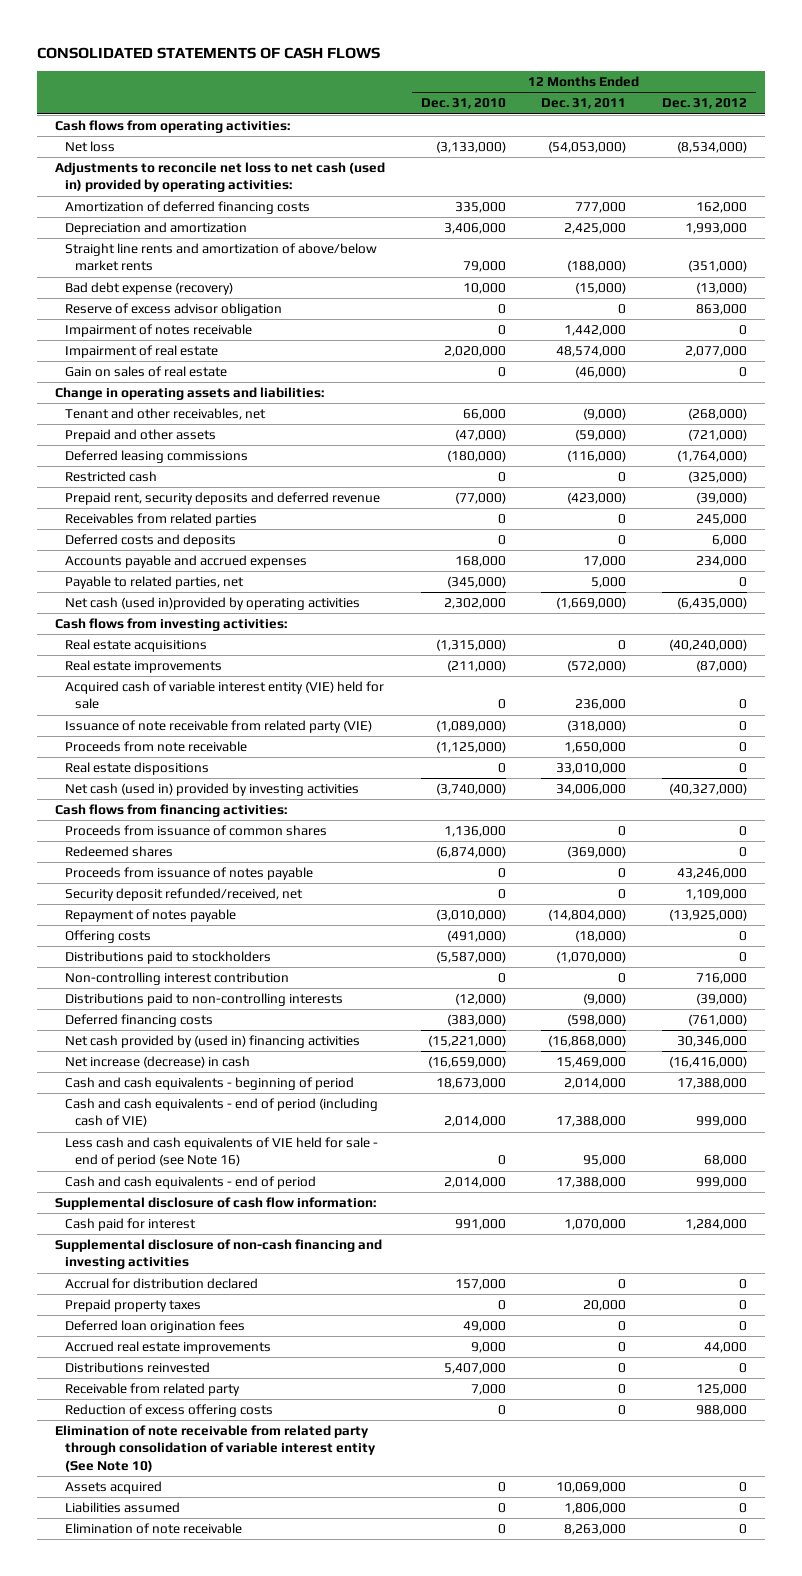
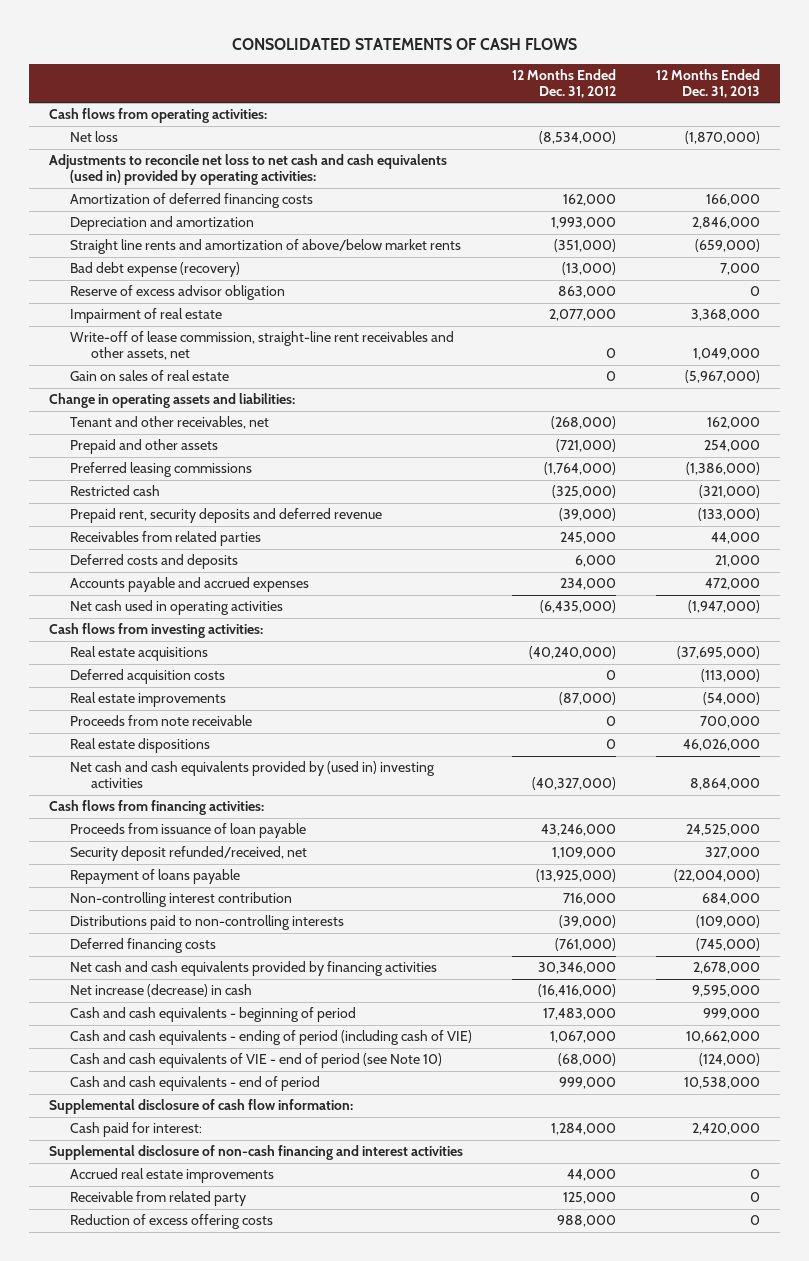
- | 12 Months Ended Dec. 31, 2010 | 12 Months Ended Dec. 31, 2011 | 12 Months Ended Dec. 31, 2012
+ | 12 Months Ended Dec. 31, 2012 | 12 Months Ended Dec. 31, 2013
- Adjustments to reconcile net loss to net cash (used in) provided by operating activities:
+ Adjustments to reconcile net loss to net cash and cash equivalents (used in) provided by operating activities:
- Impairment of notes receivable | 0 | 1,442,000 | 0
+ Write-off of lease commission, straight-line rent receivables and other assets, net | 0 | 1,049,000
- Deferred leasing commissions | (180,000) | (116,000) | (1,764,000)
+ Preferred leasing commissions | (1,764,000) | (1,386,000)
- Payable to related parties, net | (345,000) | 5,000 | 0
- Net cash (used in)provided by operating activities | 2,302,000 | (1,669,000) | (6,435,000)
+ Net cash used in operating activities | (6,435,000) | (1,947,000)
+ Deferred acquisition costs | 0 | (113,000)
- Acquired cash of variable interest entity (VIE) held for sale | 0 | 236,000 | 0
- Issuance of note receivable from related party (VIE) | (1,089,000) | (318,000) | 0
- Net cash (used in) provided by investing activities | (3,740,000) | 34,006,000 | (40,327,000)
+ Net cash and cash equivalents provided by (used in) investing activities | (40,327,000) | 8,864,000
- Proceeds from issuance of common shares | 1,136,000 | 0 | 0
- Redeemed shares | (6,874,000) | (369,000) | 0
- Proceeds from issuance of notes payable | 0 | 0 | 43,246,000
+ Proceeds from issuance of loan payable | 43,246,000 | 24,525,000
- Repayment of notes payable | (3,010,000) | (14,804,000) | (13,925,000)
- Offering costs | (491,000) | (18,000) | 0
- Distributions paid to stockholders | (5,587,000) | (1,070,000) | 0
+ Repayment of loans payable | (13,925,000) | (22,004,000)
- Net cash provided by (used in) financing activities | (15,221,000) | (16,868,000) | 30,346,000
+ Net cash and cash equivalents provided by financing activities | 30,346,000 | 2,678,000
- Cash and cash equivalents - beginning of period | 18,673,000 | 2,014,000 | 17,388,000
- Cash and cash equivalents - end of period (including cash of VIE) | 2,014,000 | 17,388,000 | 999,000
- Less cash and cash equivalents of VIE held for sale - end of period (see Note 16) | 0 | 95,000 | 68,000
+ Cash and cash equivalents - beginning of period | 17,483,000 | 999,000
+ Cash and cash equivalents - ending of period (including cash of VIE) | 1,067,000 | 10,662,000
+ Cash and cash equivalents of VIE - end of period (see Note 10) | (68,000) | (124,000)
- Cash paid for interest | 991,000 | 1,070,000 | 1,284,000
- Supplemental disclosure of non-cash financing and investing activities
- Accrual for distribution declared | 157,000 | 0 | 0
- Prepaid property taxes | 0 | 20,000 | 0
- Deferred loan origination fees | 49,000 | 0 | 0
+ Cash paid for interest: | 1,284,000 | 2,420,000
+ Supplemental disclosure of non-cash financing and interest activities
- Distributions reinvested | 5,407,000 | 0 | 0
- Elimination of note receivable from related party through consolidation of variable interest entity (See Note 10)
- Assets acquired | 0 | 10,069,000 | 0
- Liabilities assumed | 0 | 1,806,000 | 0
- Elimination of note receivable | 0 | 8,263,000 | 0

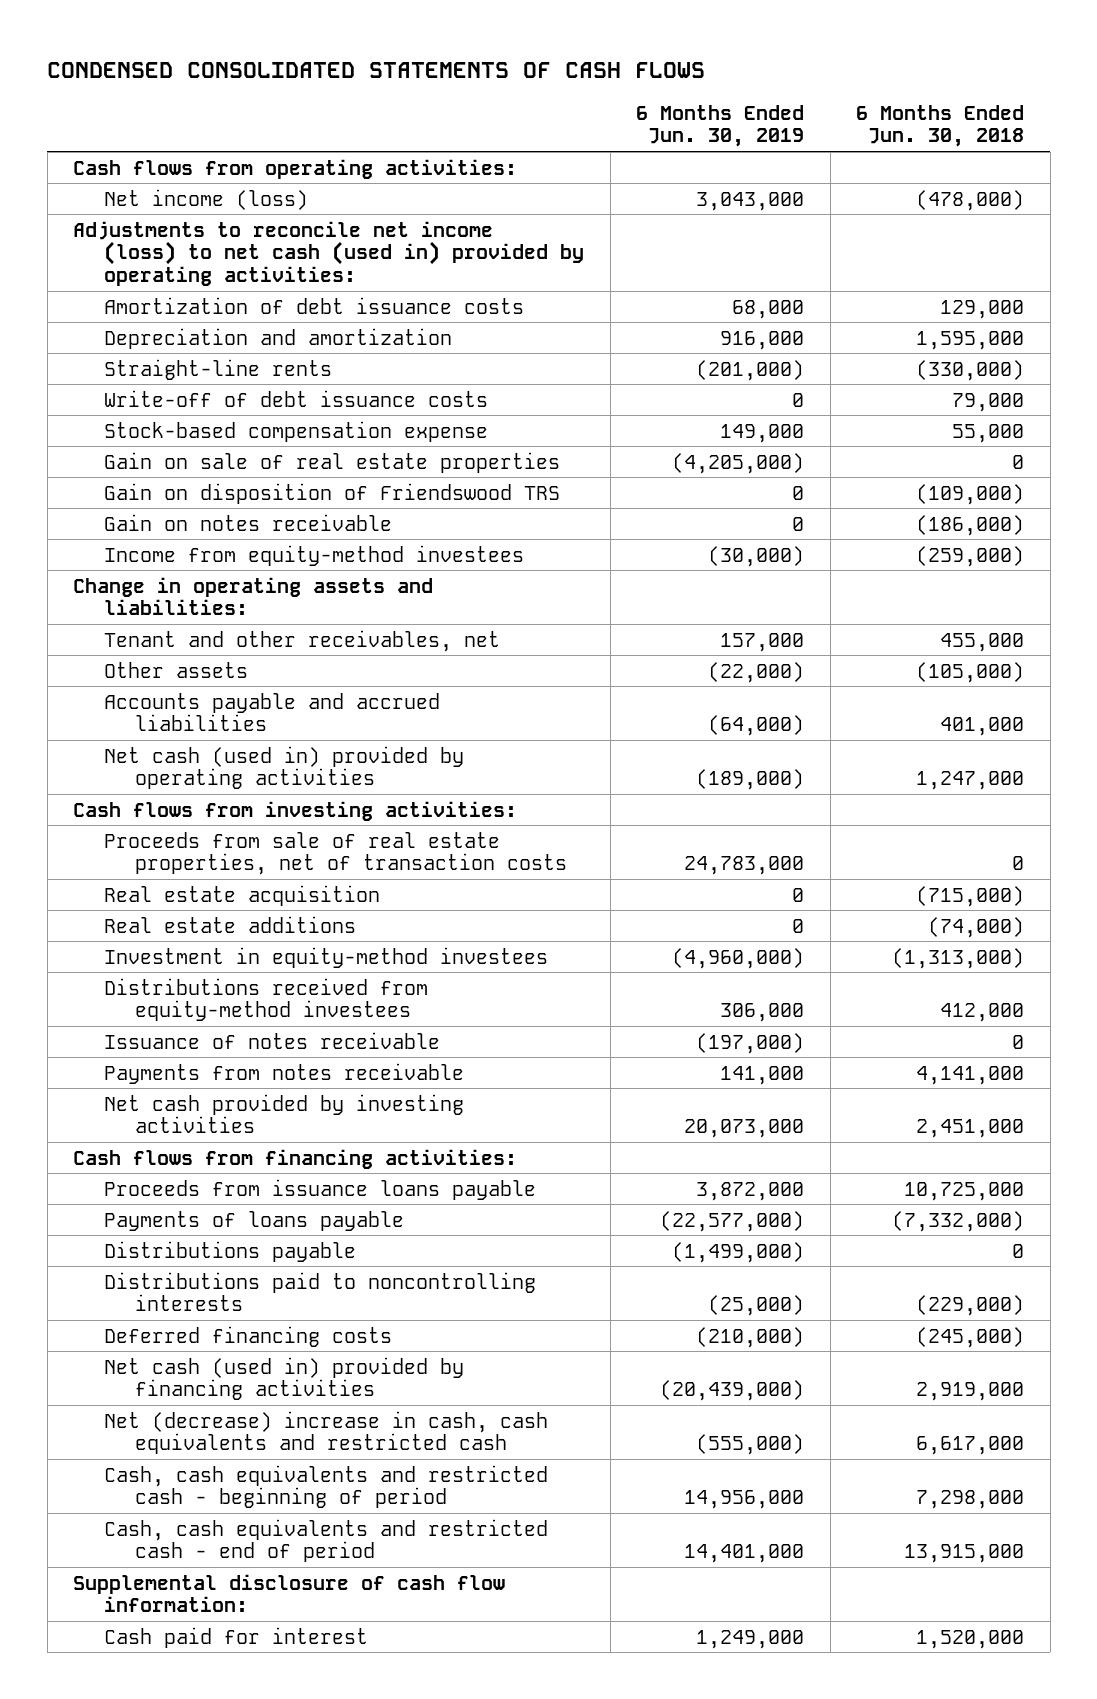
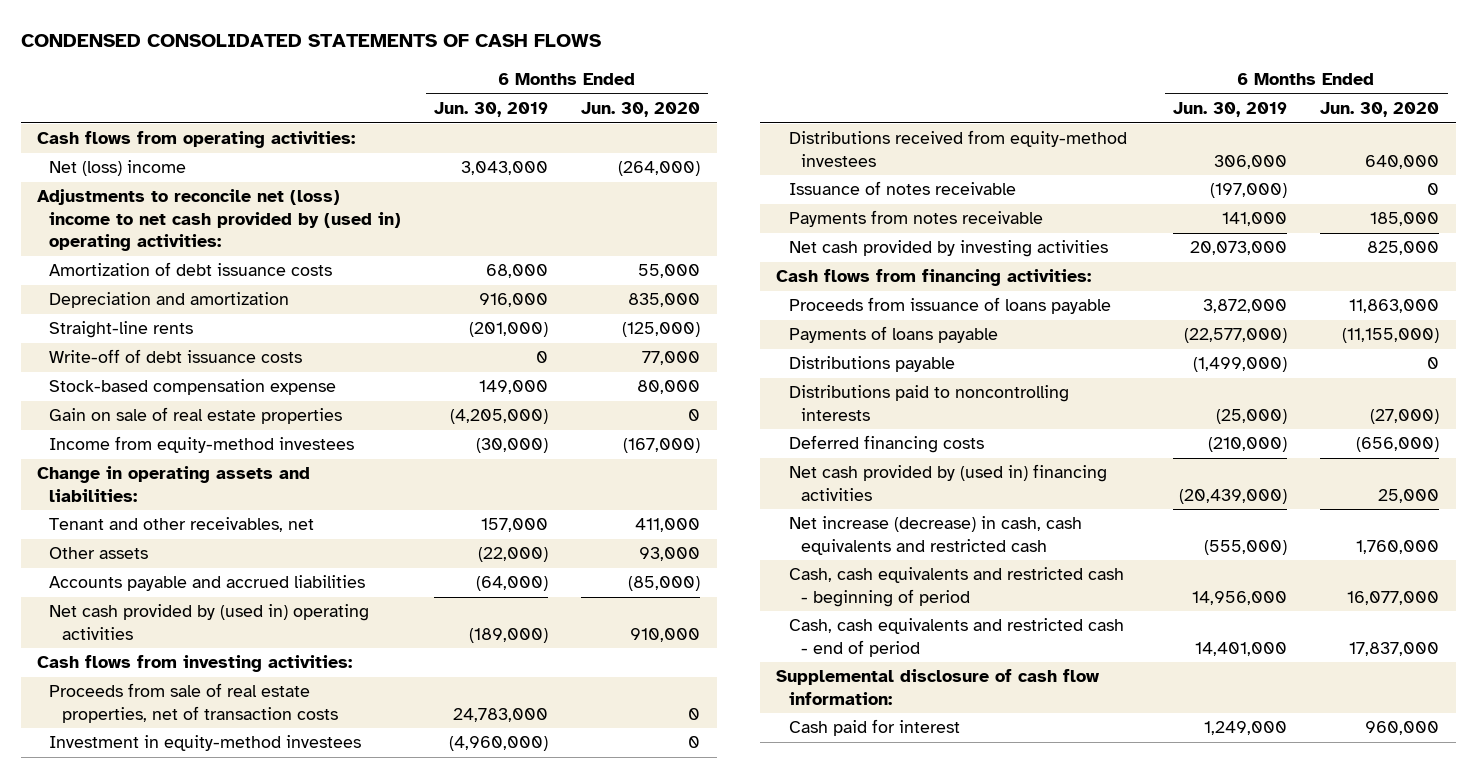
- | 6 Months Ended Jun. 30, 2019 | 6 Months Ended Jun. 30, 2018
+ | 6 Months Ended Jun. 30, 2019 | 6 Months Ended Jun. 30, 2020
- Net income (loss) | 3,043,000 | (478,000)
- Adjustments to reconcile net income (loss) to net cash (used in) provided by operating activities:
+ Net (loss) income | 3,043,000 | (264,000)
+ Adjustments to reconcile net (loss) income to net cash provided by (used in) operating activities:
- Gain on disposition of Friendswood TRS | 0 | (109,000)
- Gain on notes receivable | 0 | (186,000)
- Net cash (used in) provided by operating activities | (189,000) | 1,247,000
+ Net cash provided by (used in) operating activities | (189,000) | 910,000
- Real estate acquisition | 0 | (715,000)
- Real estate additions | 0 | (74,000)
- Proceeds from issuance loans payable | 3,872,000 | 10,725,000
+ Proceeds from issuance of loans payable | 3,872,000 | 11,863,000
- Net cash (used in) provided by financing activities | (20,439,000) | 2,919,000
- Net (decrease) increase in cash, cash equivalents and restricted cash | (555,000) | 6,617,000
+ Net cash provided by (used in) financing activities | (20,439,000) | 25,000
+ Net increase (decrease) in cash, cash equivalents and restricted cash | (555,000) | 1,760,000

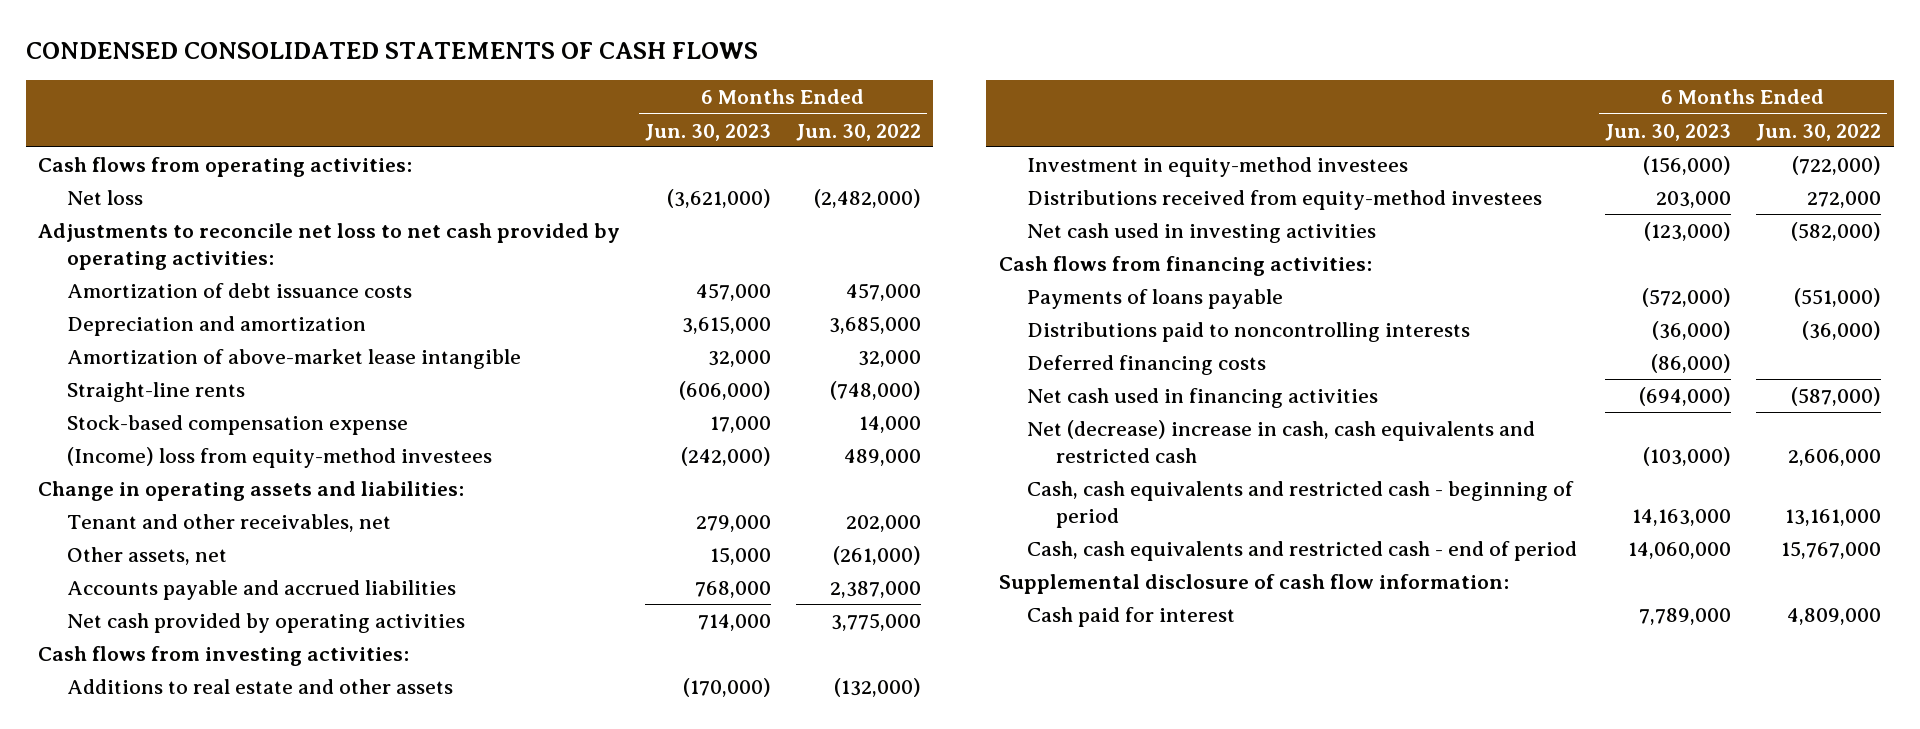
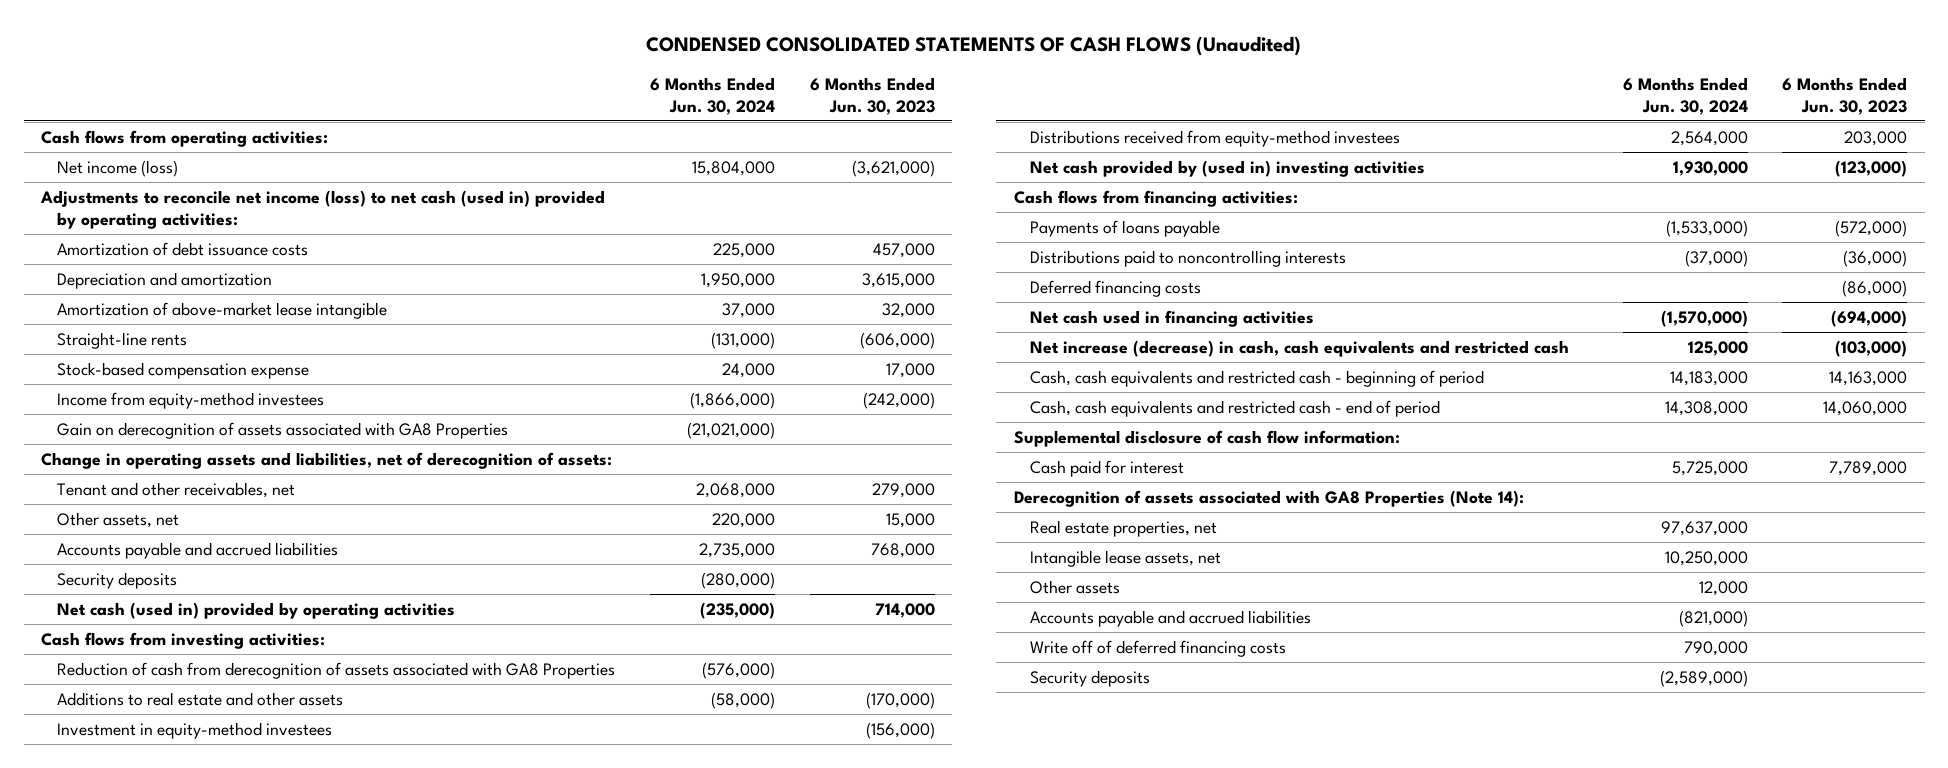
- CONDENSED CONSOLIDATED STATEMENTS OF CASH FLOWS
+ CONDENSED CONSOLIDATED STATEMENTS OF CASH FLOWS (Unaudited)
- | 6 Months Ended Jun. 30, 2023 | 6 Months Ended Jun. 30, 2022
+ | 6 Months Ended Jun. 30, 2024 | 6 Months Ended Jun. 30, 2023
- Net loss | (3,621,000) | (2,482,000)
- Adjustments to reconcile net loss to net cash provided by operating activities:
+ Net income (loss) | 15,804,000 | (3,621,000)
+ Adjustments to reconcile net income (loss) to net cash (used in) provided by operating activities:
- (Income) loss from equity-method investees | (242,000) | 489,000
- Change in operating assets and liabilities:
+ Income from equity-method investees | (1,866,000) | (242,000)
+ Gain on derecognition of assets associated with GA8 Properties | (21,021,000) |
+ Change in operating assets and liabilities, net of derecognition of assets:
- Net cash provided by operating activities | 714,000 | 3,775,000
+ Security deposits | (280,000) |
+ Net cash (used in) provided by operating activities | (235,000) | 714,000
+ Reduction of cash from derecognition of assets associated with GA8 Properties | (576,000) |
- Net cash used in investing activities | (123,000) | (582,000)
+ Net cash provided by (used in) investing activities | 1,930,000 | (123,000)
- Net (decrease) increase in cash, cash equivalents and restricted cash | (103,000) | 2,606,000
+ Net increase (decrease) in cash, cash equivalents and restricted cash | 125,000 | (103,000)
+ Derecognition of assets associated with GA8 Properties (Note 14):
+ Real estate properties, net | 97,637,000 |
+ Intangible lease assets, net | 10,250,000 |
+ Other assets | 12,000 |
+ Accounts payable and accrued liabilities | (821,000) |
+ Write off of deferred financing costs | 790,000 |
+ Security deposits | (2,589,000) |

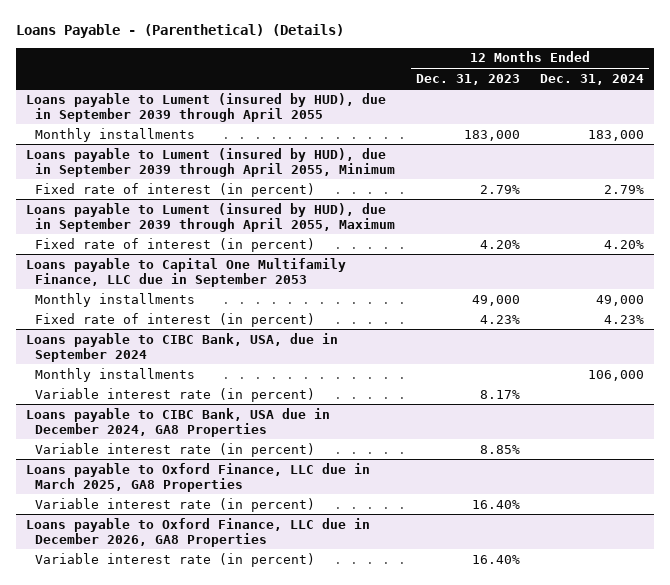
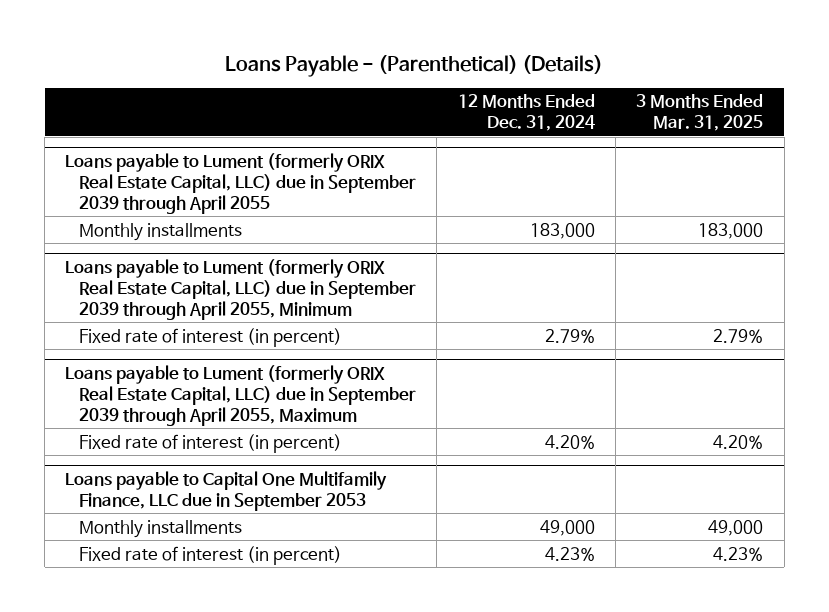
- | 12 Months Ended Dec. 31, 2023 | 12 Months Ended Dec. 31, 2024
+ | 12 Months Ended Dec. 31, 2024 | 3 Months Ended Mar. 31, 2025
- Loans payable to Lument (insured by HUD), due in September 2039 through April 2055
+ Loans payable to Lument (formerly ORIX Real Estate Capital, LLC) due in September 2039 through April 2055
- Loans payable to Lument (insured by HUD), due in September 2039 through April 2055, Minimum
+ Loans payable to Lument (formerly ORIX Real Estate Capital, LLC) due in September 2039 through April 2055, Minimum
- Loans payable to Lument (insured by HUD), due in September 2039 through April 2055, Maximum
+ Loans payable to Lument (formerly ORIX Real Estate Capital, LLC) due in September 2039 through April 2055, Maximum
- Loans payable to CIBC Bank, USA, due in September 2024
- Monthly installments | | 106,000
- Variable interest rate (in percent) | 8.17% |
- Loans payable to CIBC Bank, USA due in December 2024, GA8 Properties
- Variable interest rate (in percent) | 8.85% |
- Loans payable to Oxford Finance, LLC due in March 2025, GA8 Properties
- Variable interest rate (in percent) | 16.40% |
- Loans payable to Oxford Finance, LLC due in December 2026, GA8 Properties
- Variable interest rate (in percent) | 16.40% |

